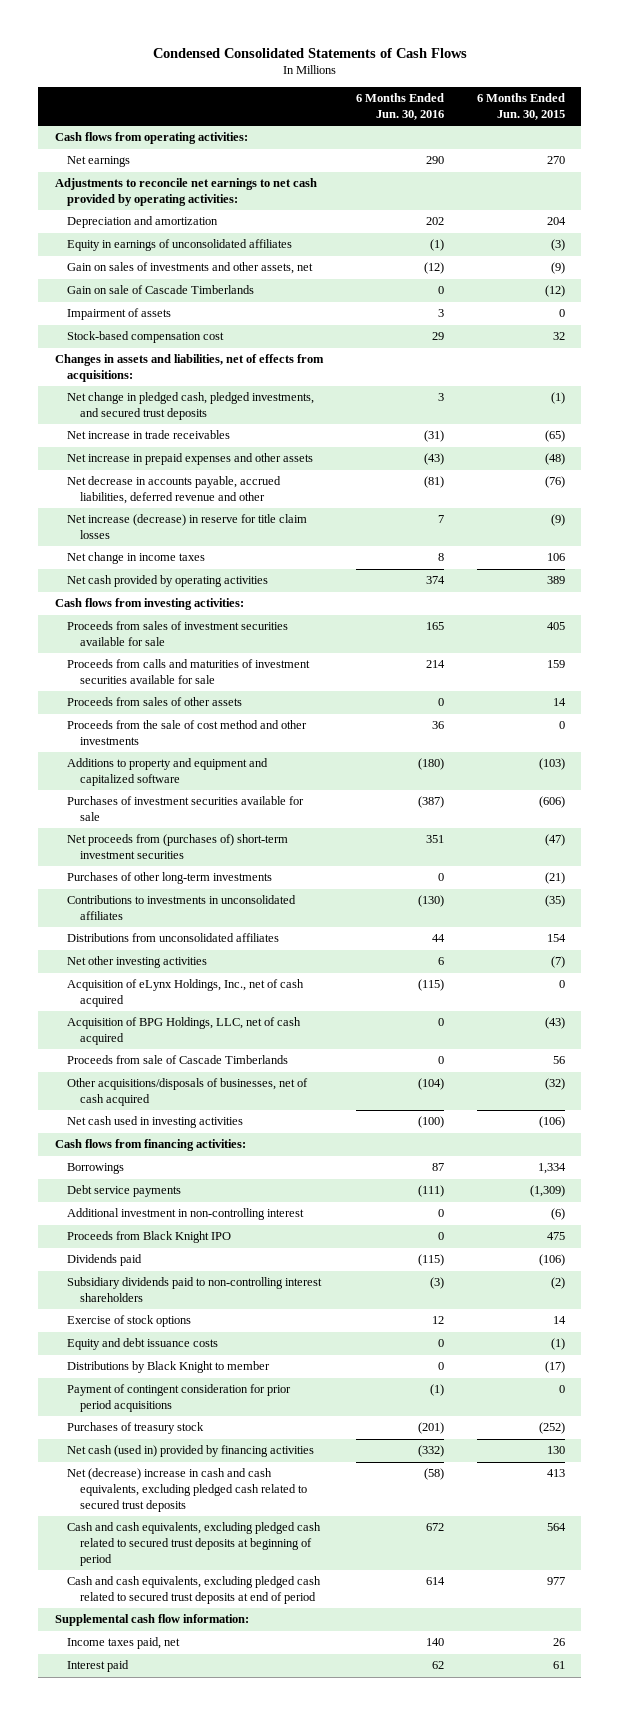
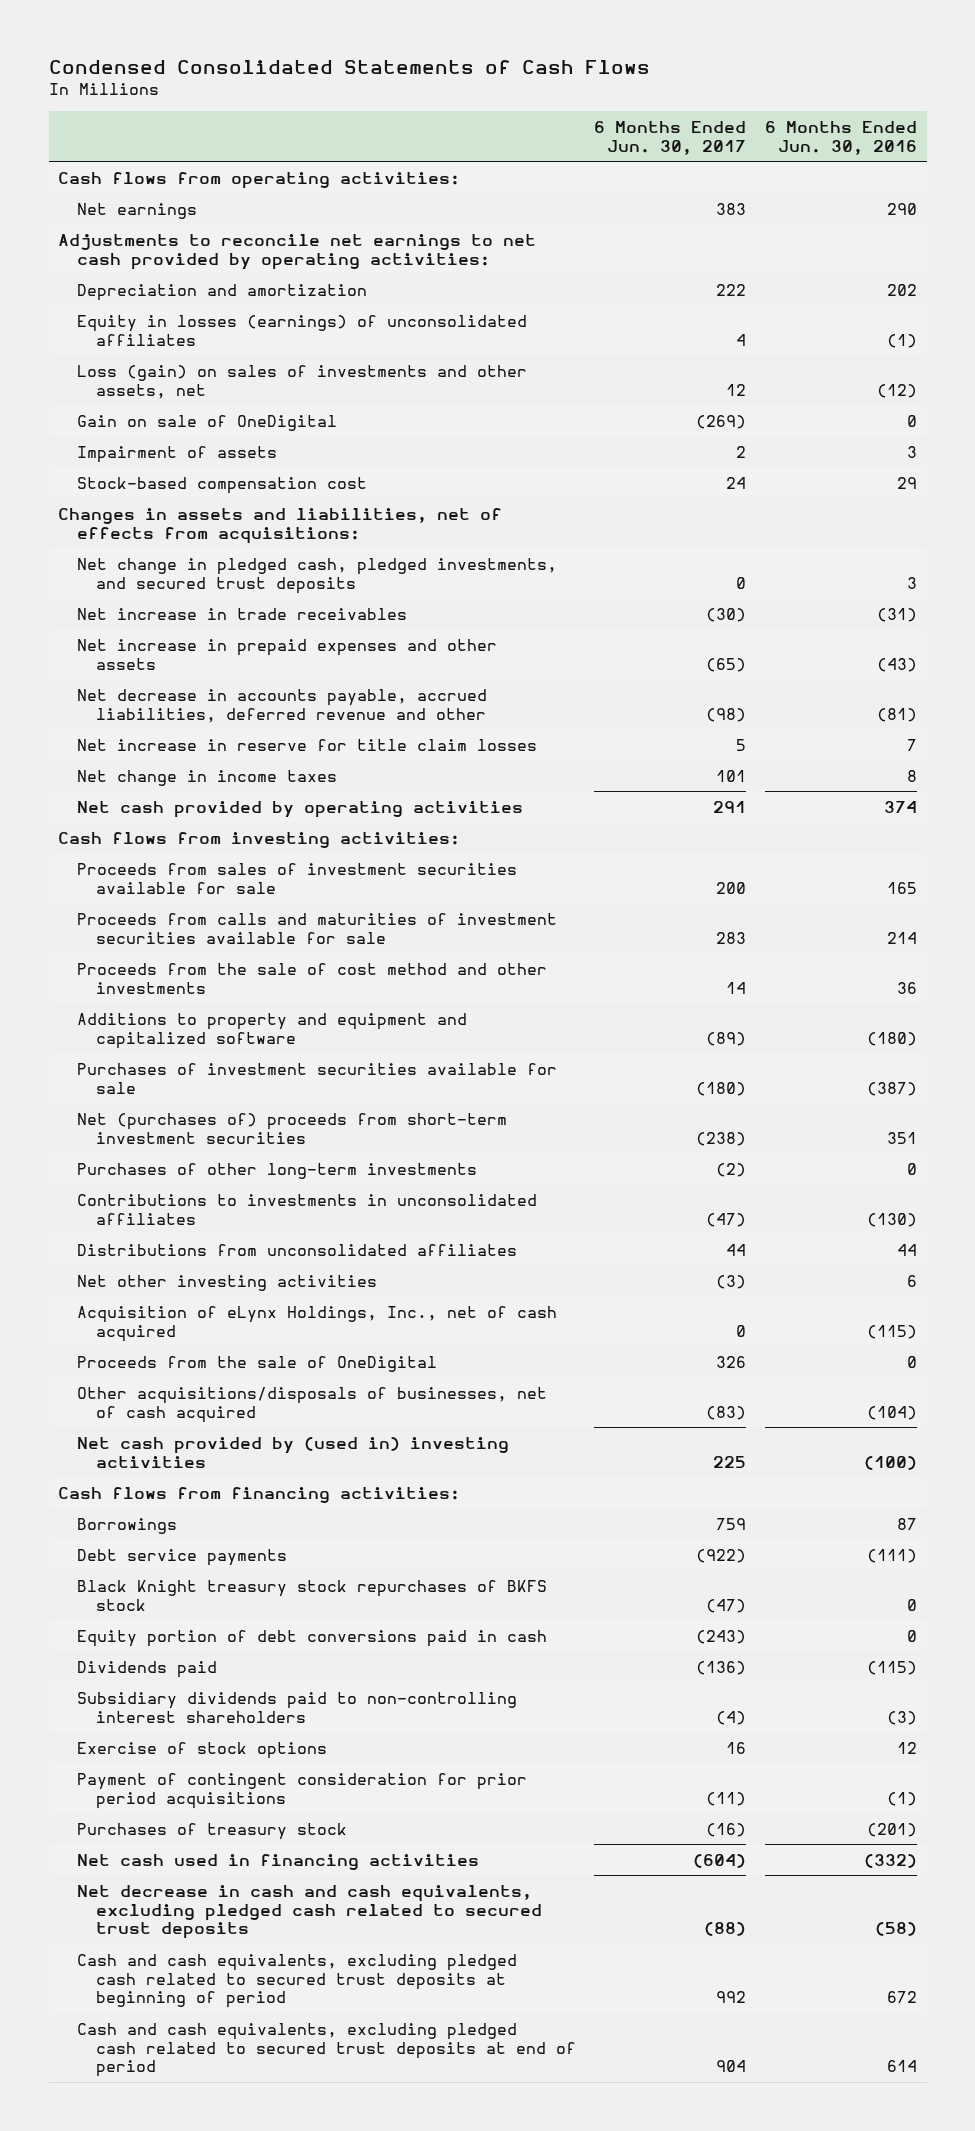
- | 6 Months Ended Jun. 30, 2016 | 6 Months Ended Jun. 30, 2015
+ | 6 Months Ended Jun. 30, 2017 | 6 Months Ended Jun. 30, 2016
- Equity in earnings of unconsolidated affiliates | (1) | (3)
- Gain on sales of investments and other assets, net | (12) | (9)
- Gain on sale of Cascade Timberlands | 0 | (12)
+ Equity in losses (earnings) of unconsolidated affiliates | 4 | (1)
+ Loss (gain) on sales of investments and other assets, net | 12 | (12)
+ Gain on sale of OneDigital | (269) | 0
- Net increase (decrease) in reserve for title claim losses | 7 | (9)
+ Net increase in reserve for title claim losses | 5 | 7
- Proceeds from sales of other assets | 0 | 14
- Net proceeds from (purchases of) short-term investment securities | 351 | (47)
+ Net (purchases of) proceeds from short-term investment securities | (238) | 351
- Acquisition of BPG Holdings, LLC, net of cash acquired | 0 | (43)
- Proceeds from sale of Cascade Timberlands | 0 | 56
+ Proceeds from the sale of OneDigital | 326 | 0
- Net cash used in investing activities | (100) | (106)
+ Net cash provided by (used in) investing activities | 225 | (100)
- Additional investment in non-controlling interest | 0 | (6)
- Proceeds from Black Knight IPO | 0 | 475
+ Black Knight treasury stock repurchases of BKFS stock | (47) | 0
+ Equity portion of debt conversions paid in cash | (243) | 0
- Equity and debt issuance costs | 0 | (1)
- Distributions by Black Knight to member | 0 | (17)
- Net cash (used in) provided by financing activities | (332) | 130
- Net (decrease) increase in cash and cash equivalents, excluding pledged cash related to secured trust deposits | (58) | 413
+ Net cash used in financing activities | (604) | (332)
+ Net decrease in cash and cash equivalents, excluding pledged cash related to secured trust deposits | (88) | (58)
- Supplemental cash flow information:
- Income taxes paid, net | 140 | 26
- Interest paid | 62 | 61

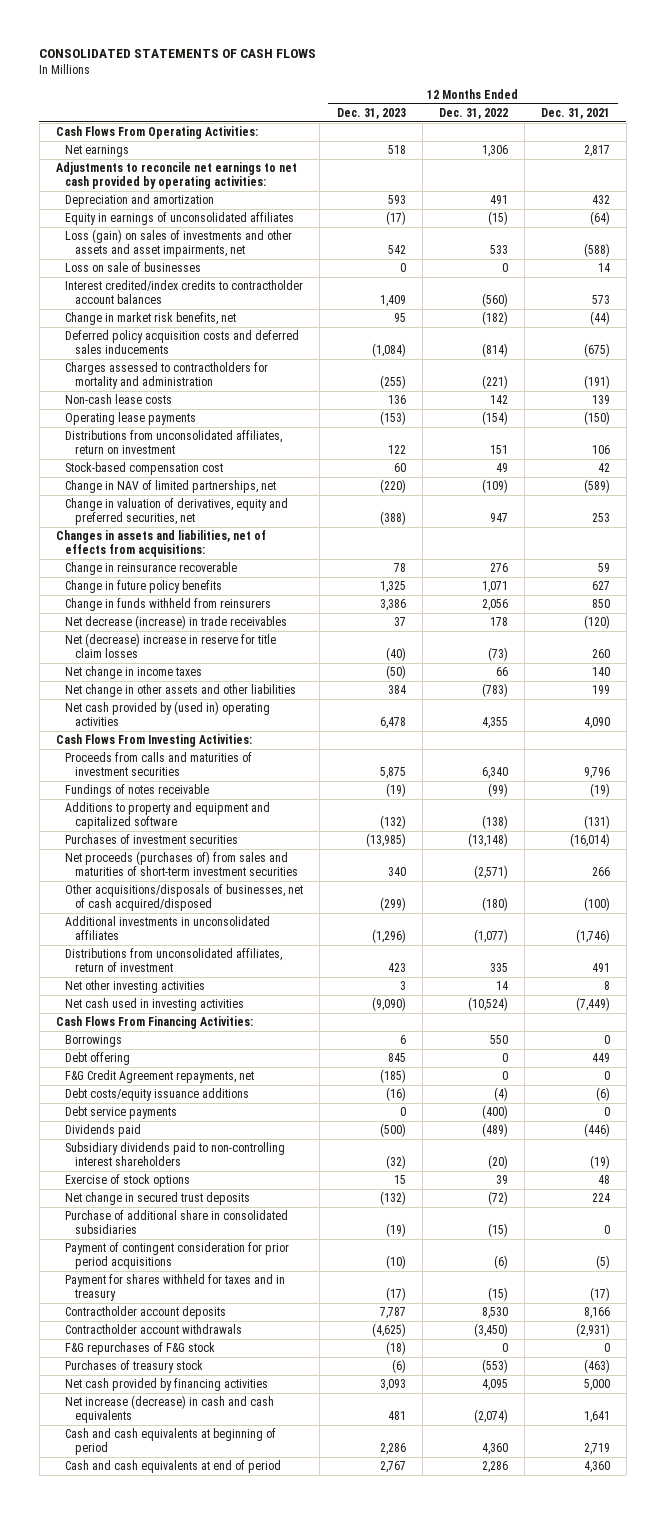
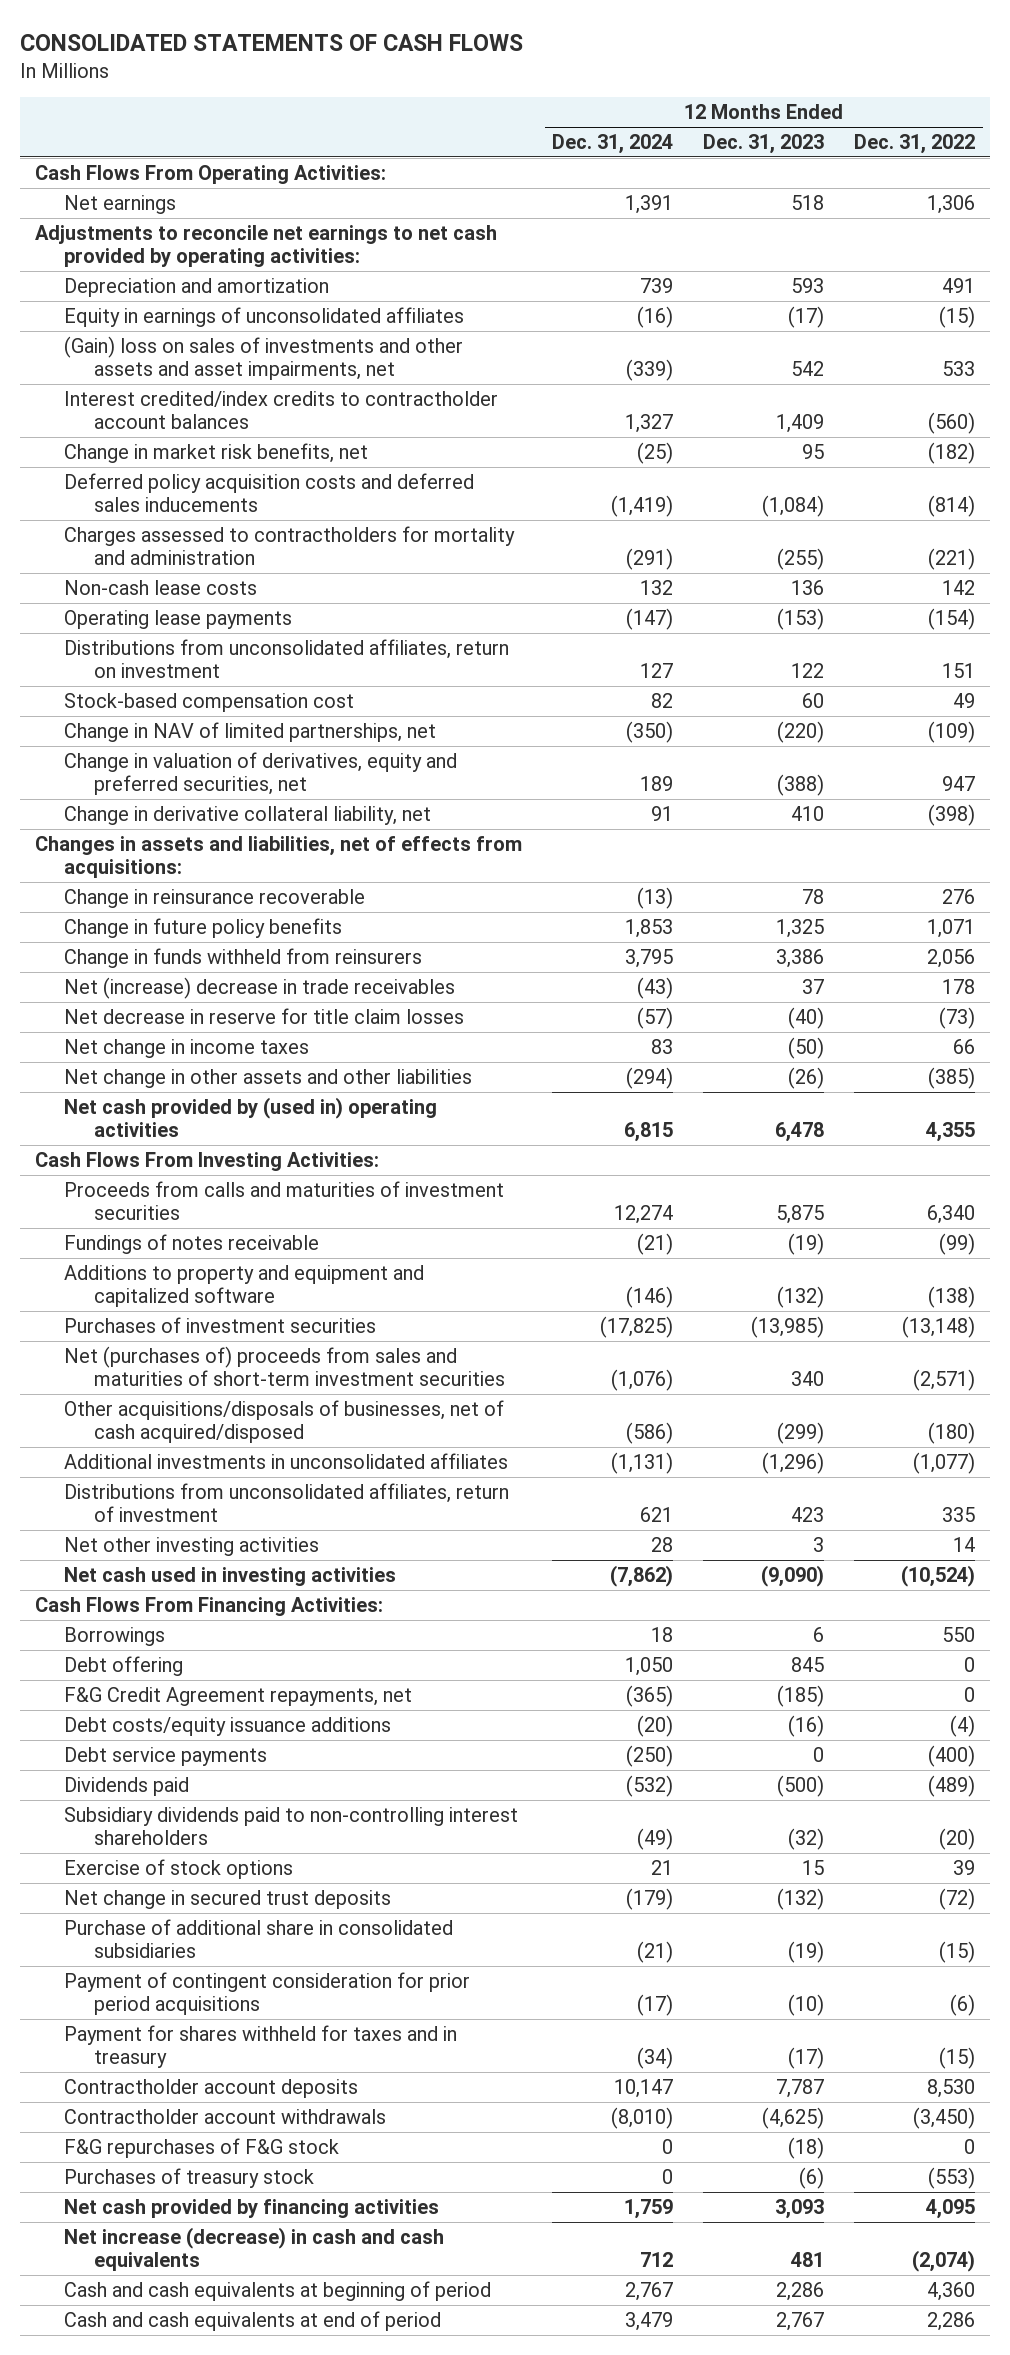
- | 12 Months Ended Dec. 31, 2023 | 12 Months Ended Dec. 31, 2022 | 12 Months Ended Dec. 31, 2021
+ | 12 Months Ended Dec. 31, 2024 | 12 Months Ended Dec. 31, 2023 | 12 Months Ended Dec. 31, 2022
- Loss (gain) on sales of investments and other assets and asset impairments, net | 542 | 533 | (588)
- Loss on sale of businesses | 0 | 0 | 14
+ (Gain) loss on sales of investments and other assets and asset impairments, net | (339) | 542 | 533
+ Change in derivative collateral liability, net | 91 | 410 | (398)
- Net decrease (increase) in trade receivables | 37 | 178 | (120)
- Net (decrease) increase in reserve for title claim losses | (40) | (73) | 260
+ Net (increase) decrease in trade receivables | (43) | 37 | 178
+ Net decrease in reserve for title claim losses | (57) | (40) | (73)
- Net change in other assets and other liabilities | 384 | (783) | 199
+ Net change in other assets and other liabilities | (294) | (26) | (385)
- Net proceeds (purchases of) from sales and maturities of short-term investment securities | 340 | (2,571) | 266
+ Net (purchases of) proceeds from sales and maturities of short-term investment securities | (1,076) | 340 | (2,571)

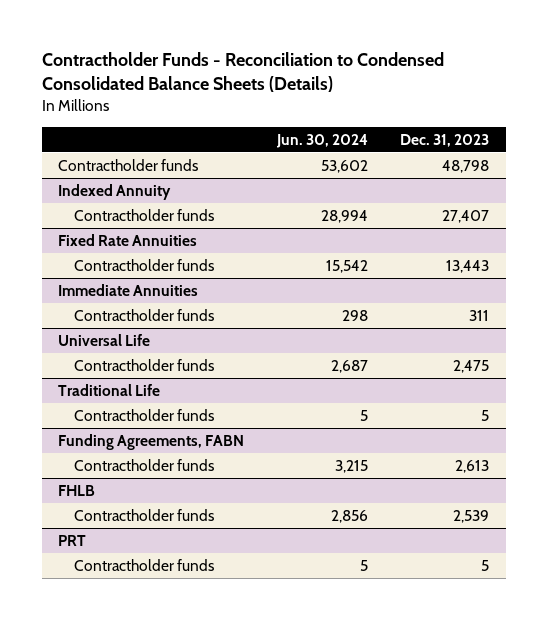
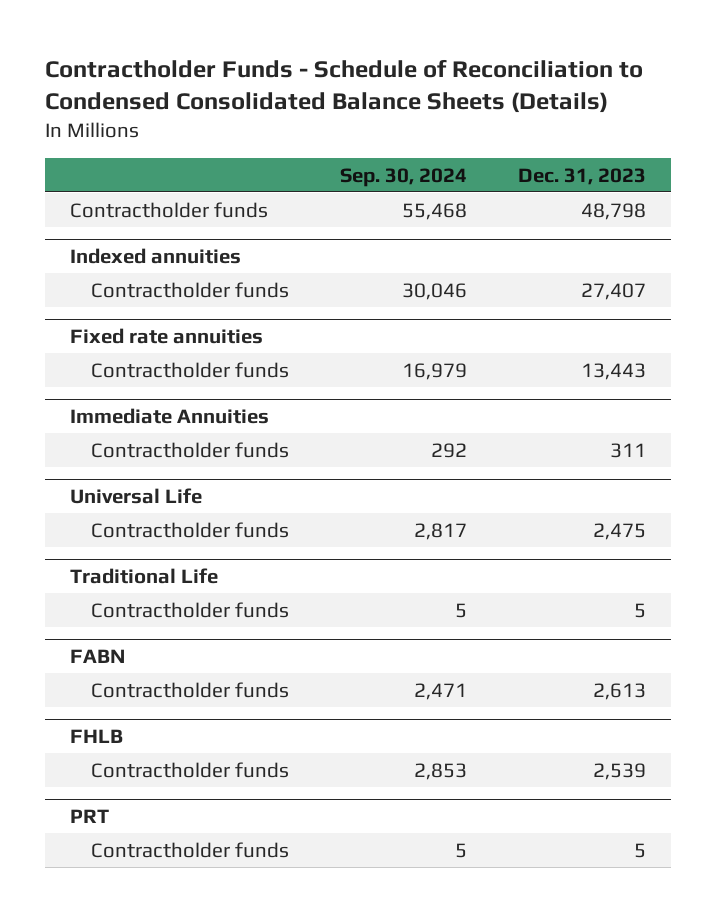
- Contractholder Funds - Reconciliation to Condensed Consolidated Balance Sheets (Details)
+ Contractholder Funds - Schedule of Reconciliation to Condensed Consolidated Balance Sheets (Details)
- | Jun. 30, 2024 | Dec. 31, 2023
+ | Sep. 30, 2024 | Dec. 31, 2023
- Indexed Annuity
+ Indexed annuities
- Fixed Rate Annuities
+ Fixed rate annuities
- Funding Agreements, FABN
+ FABN

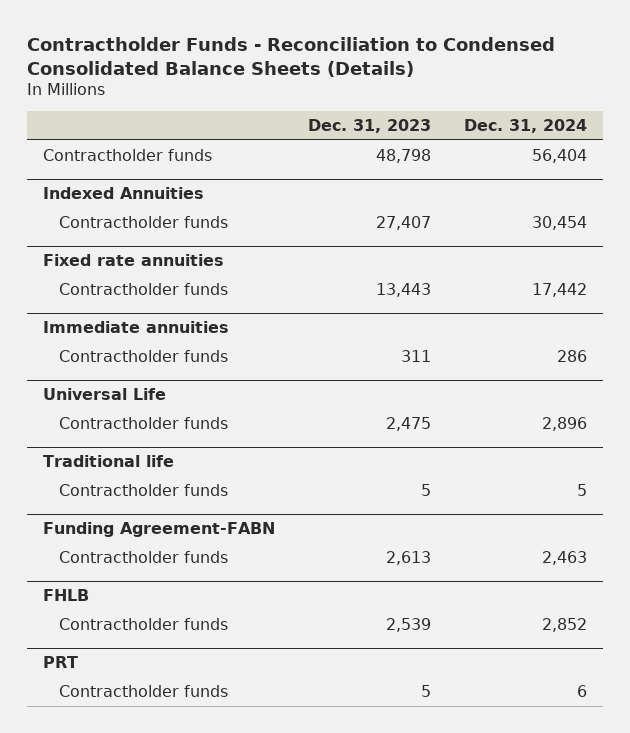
- Contractholder Funds - Schedule of Reconciliation to Condensed Consolidated Balance Sheets (Details)
+ Contractholder Funds - Reconciliation to Condensed Consolidated Balance Sheets (Details)
- | Sep. 30, 2024 | Dec. 31, 2023
+ | Dec. 31, 2023 | Dec. 31, 2024
- Indexed annuities
+ Indexed Annuities
- Immediate Annuities
+ Immediate annuities
- Traditional Life
+ Traditional life
- FABN
+ Funding Agreement-FABN

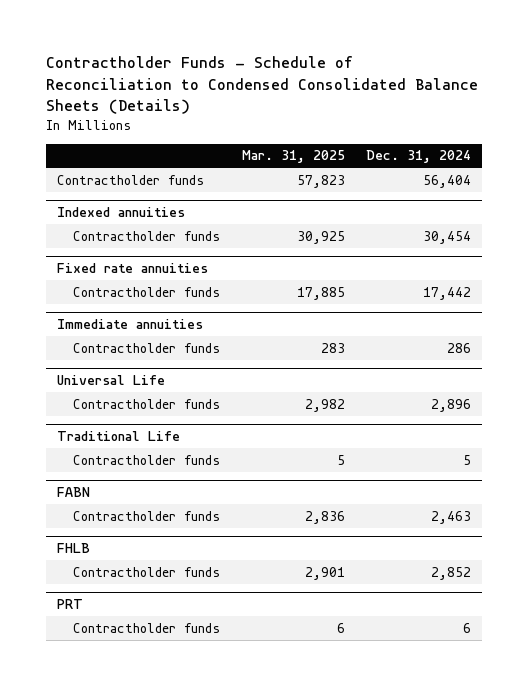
- Contractholder Funds - Reconciliation to Condensed Consolidated Balance Sheets (Details)
+ Contractholder Funds - Schedule of Reconciliation to Condensed Consolidated Balance Sheets (Details)
- | Dec. 31, 2023 | Dec. 31, 2024
+ | Mar. 31, 2025 | Dec. 31, 2024
- Indexed Annuities
+ Indexed annuities
- Traditional life
+ Traditional Life
- Funding Agreement-FABN
+ FABN

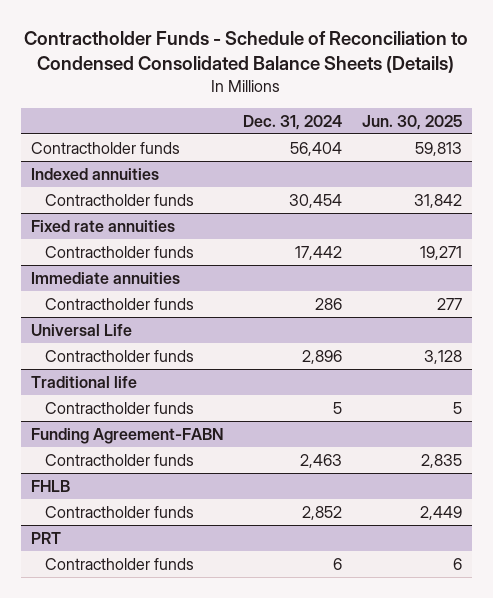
- | Mar. 31, 2025 | Dec. 31, 2024
+ | Dec. 31, 2024 | Jun. 30, 2025
- Traditional Life
+ Traditional life
- FABN
+ Funding Agreement-FABN

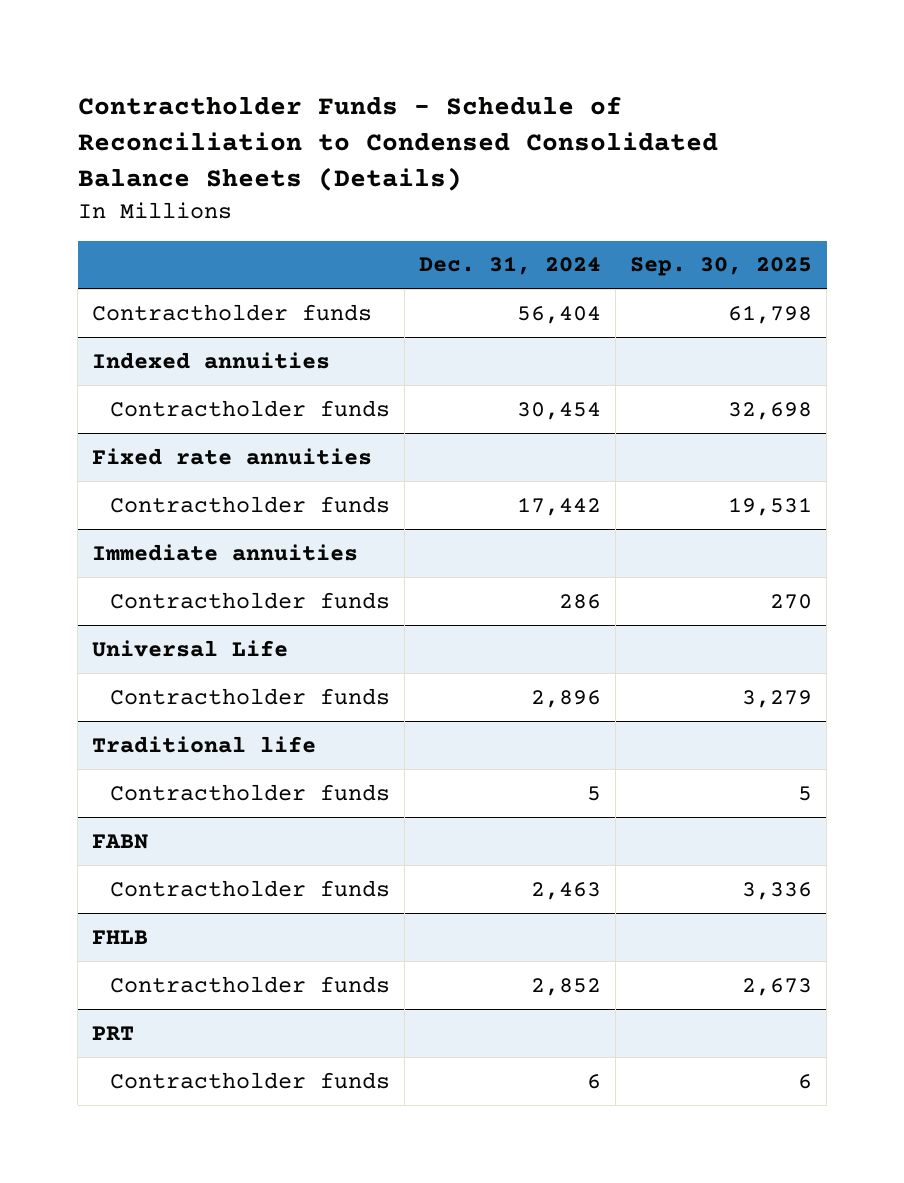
- | Dec. 31, 2024 | Jun. 30, 2025
+ | Dec. 31, 2024 | Sep. 30, 2025
- Funding Agreement-FABN
+ FABN

